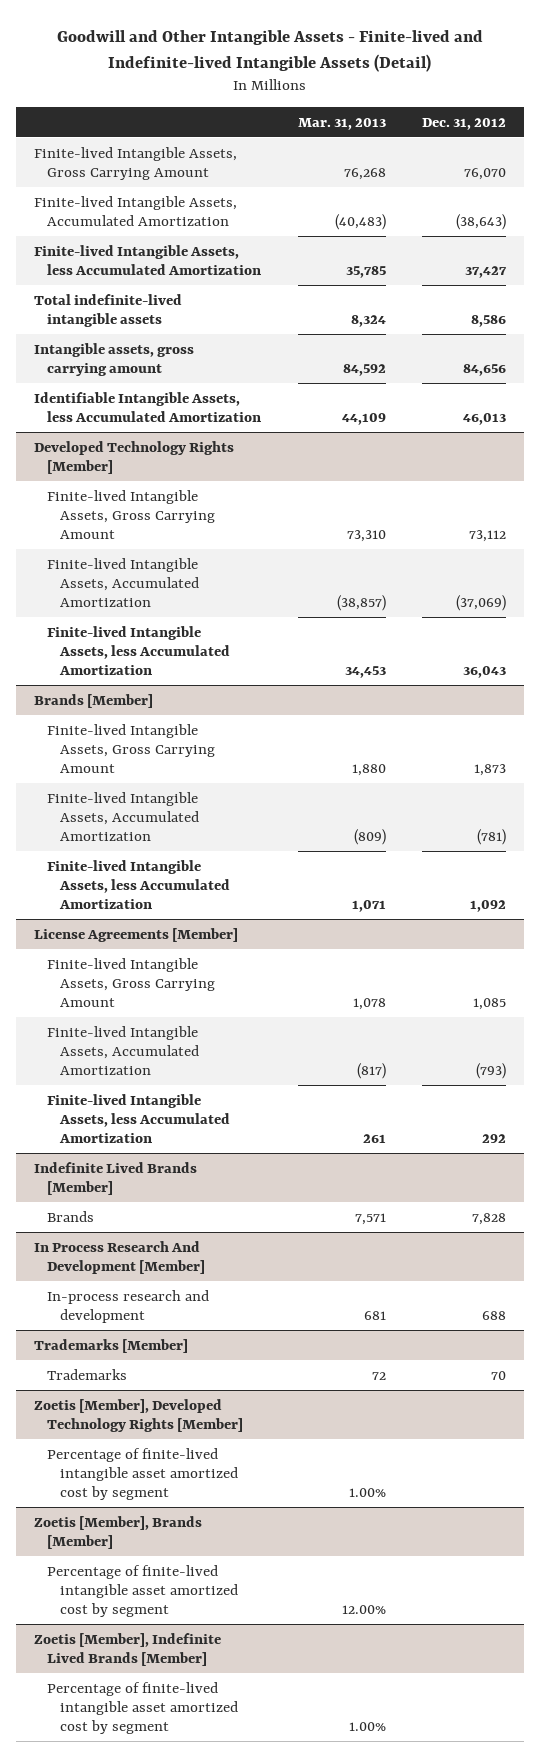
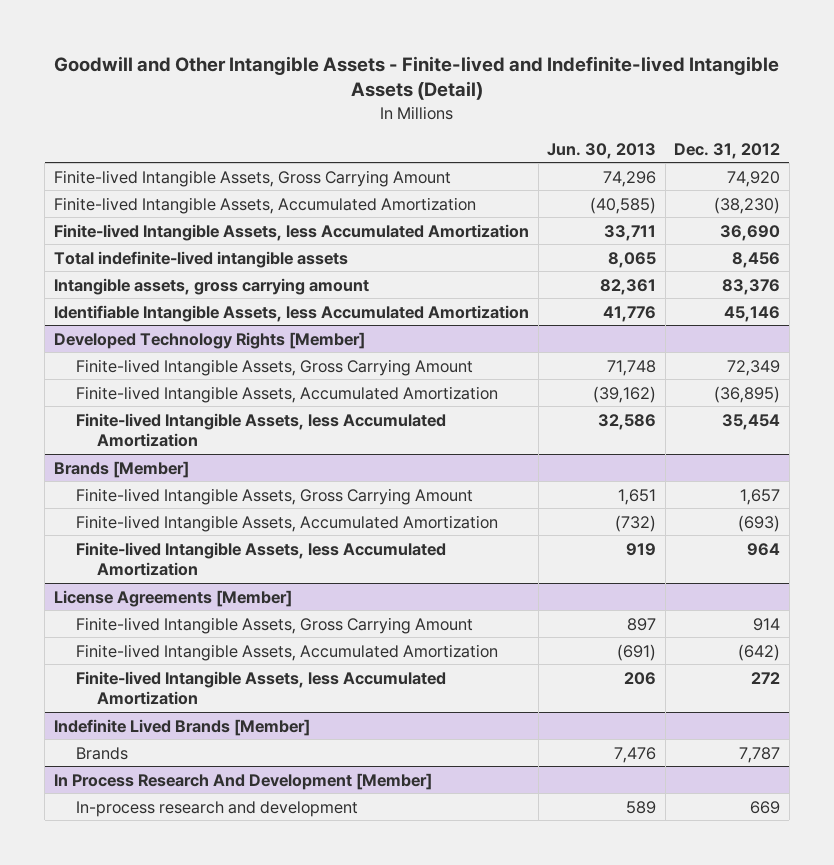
- | Mar. 31, 2013 | Dec. 31, 2012
+ | Jun. 30, 2013 | Dec. 31, 2012
- Finite-lived Intangible Assets, Gross Carrying Amount | 76,268 | 76,070
- Finite-lived Intangible Assets, Accumulated Amortization | (40,483) | (38,643)
- Finite-lived Intangible Assets, less Accumulated Amortization | 35,785 | 37,427
- Total indefinite-lived intangible assets | 8,324 | 8,586
- Intangible assets, gross carrying amount | 84,592 | 84,656
- Identifiable Intangible Assets, less Accumulated Amortization | 44,109 | 46,013
+ Finite-lived Intangible Assets, Gross Carrying Amount | 74,296 | 74,920
+ Finite-lived Intangible Assets, Accumulated Amortization | (40,585) | (38,230)
+ Finite-lived Intangible Assets, less Accumulated Amortization | 33,711 | 36,690
+ Total indefinite-lived intangible assets | 8,065 | 8,456
+ Intangible assets, gross carrying amount | 82,361 | 83,376
+ Identifiable Intangible Assets, less Accumulated Amortization | 41,776 | 45,146
@ Developed Technology Rights [Member]
- Finite-lived Intangible Assets, Gross Carrying Amount | 73,310 | 73,112
- Finite-lived Intangible Assets, Accumulated Amortization | (38,857) | (37,069)
- Finite-lived Intangible Assets, less Accumulated Amortization | 34,453 | 36,043
+ Finite-lived Intangible Assets, Gross Carrying Amount | 71,748 | 72,349
+ Finite-lived Intangible Assets, Accumulated Amortization | (39,162) | (36,895)
+ Finite-lived Intangible Assets, less Accumulated Amortization | 32,586 | 35,454
@ Brands [Member]
- Finite-lived Intangible Assets, Gross Carrying Amount | 1,880 | 1,873
- Finite-lived Intangible Assets, Accumulated Amortization | (809) | (781)
- Finite-lived Intangible Assets, less Accumulated Amortization | 1,071 | 1,092
+ Finite-lived Intangible Assets, Gross Carrying Amount | 1,651 | 1,657
+ Finite-lived Intangible Assets, Accumulated Amortization | (732) | (693)
+ Finite-lived Intangible Assets, less Accumulated Amortization | 919 | 964
@ License Agreements [Member]
- Finite-lived Intangible Assets, Gross Carrying Amount | 1,078 | 1,085
- Finite-lived Intangible Assets, Accumulated Amortization | (817) | (793)
- Finite-lived Intangible Assets, less Accumulated Amortization | 261 | 292
+ Finite-lived Intangible Assets, Gross Carrying Amount | 897 | 914
+ Finite-lived Intangible Assets, Accumulated Amortization | (691) | (642)
+ Finite-lived Intangible Assets, less Accumulated Amortization | 206 | 272
@ Indefinite Lived Brands [Member]
- Brands | 7,571 | 7,828
+ Brands | 7,476 | 7,787
@ In Process Research And Development [Member]
- In-process research and development | 681 | 688
- Trademarks [Member]
- Trademarks | 72 | 70
- Zoetis [Member], Developed Technology Rights [Member]
- Percentage of finite-lived intangible asset amortized cost by segment | 1.00% |
- Zoetis [Member], Brands [Member]
- Percentage of finite-lived intangible asset amortized cost by segment | 12.00% |
- Zoetis [Member], Indefinite Lived Brands [Member]
- Percentage of finite-lived intangible asset amortized cost by segment | 1.00% |
@ In Process Research And Development [Member]
+ In-process research and development | 589 | 669

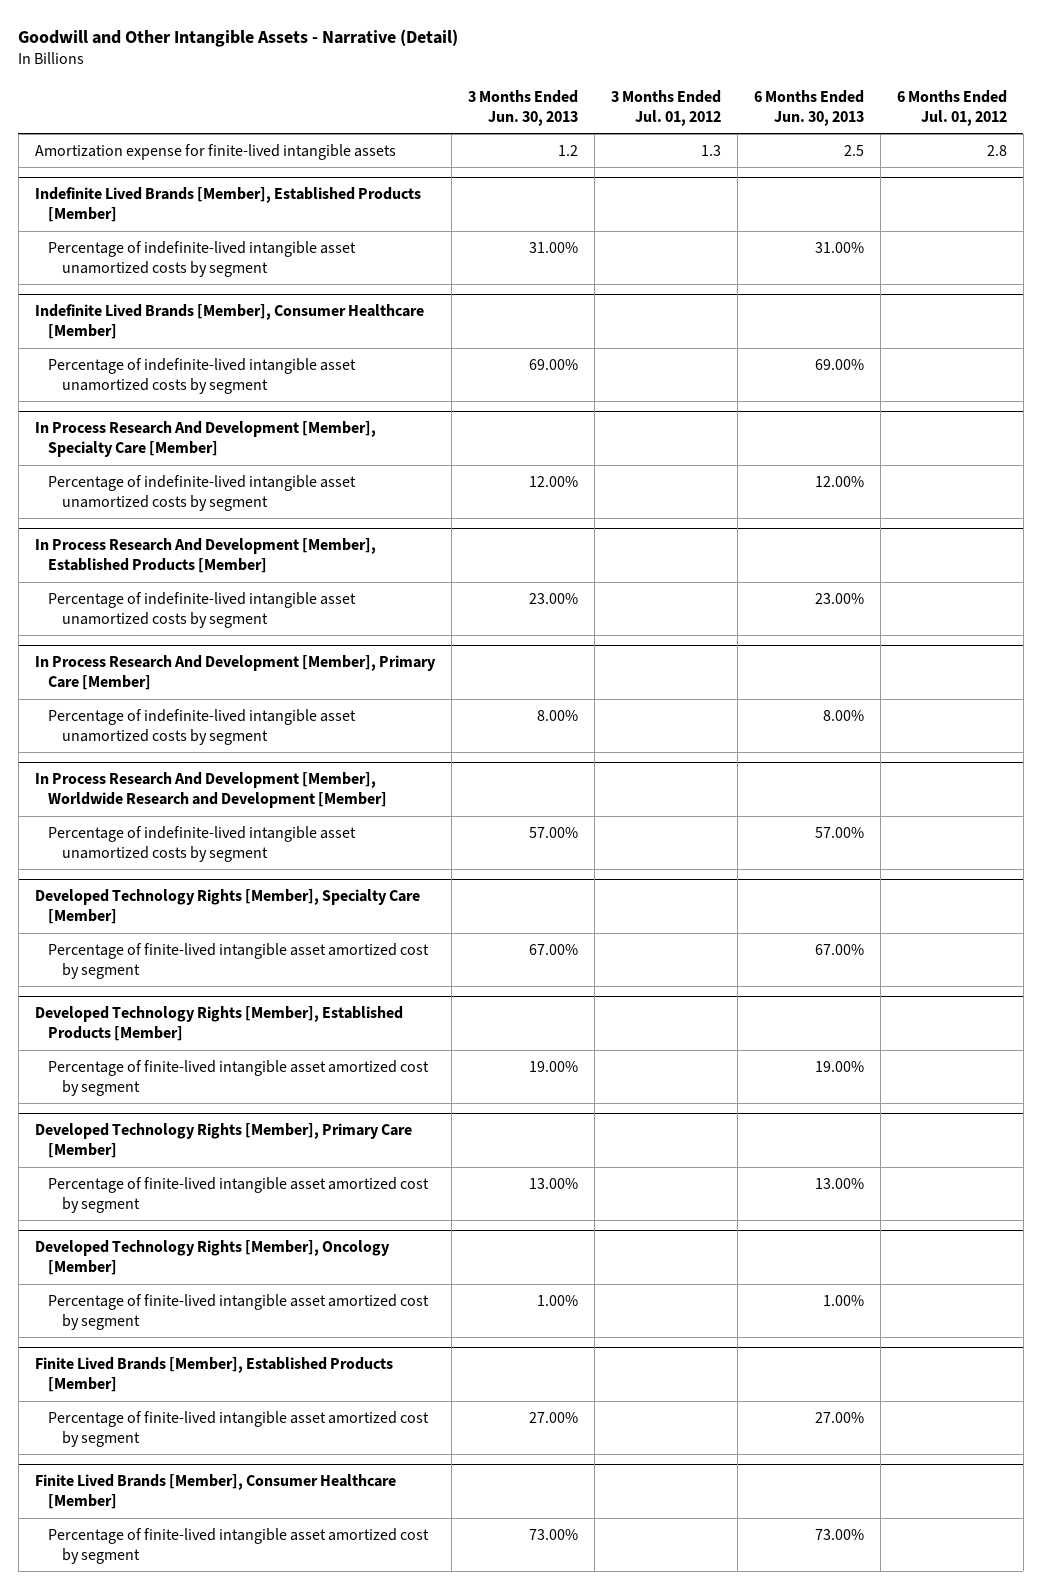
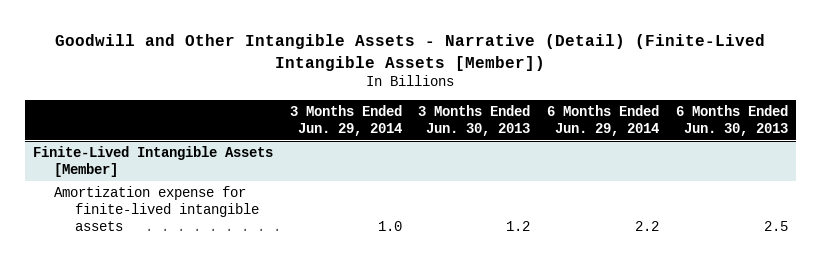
- Goodwill and Other Intangible Assets - Narrative (Detail)
+ Goodwill and Other Intangible Assets - Narrative (Detail) (Finite-Lived Intangible Assets [Member])
- | 3 Months Ended Jun. 30, 2013 | 3 Months Ended Jul. 01, 2012 | 6 Months Ended Jun. 30, 2013 | 6 Months Ended Jul. 01, 2012
+ | 3 Months Ended Jun. 29, 2014 | 3 Months Ended Jun. 30, 2013 | 6 Months Ended Jun. 29, 2014 | 6 Months Ended Jun. 30, 2013
+ Finite-Lived Intangible Assets [Member]
- Indefinite Lived Brands [Member], Established Products [Member]
- Percentage of indefinite-lived intangible asset unamortized costs by segment | 31.00% | | 31.00% |
- Indefinite Lived Brands [Member], Consumer Healthcare [Member]
- Percentage of indefinite-lived intangible asset unamortized costs by segment | 69.00% | | 69.00% |
- In Process Research And Development [Member], Specialty Care [Member]
- Percentage of indefinite-lived intangible asset unamortized costs by segment | 12.00% | | 12.00% |
- In Process Research And Development [Member], Established Products [Member]
- Percentage of indefinite-lived intangible asset unamortized costs by segment | 23.00% | | 23.00% |
- In Process Research And Development [Member], Primary Care [Member]
- Percentage of indefinite-lived intangible asset unamortized costs by segment | 8.00% | | 8.00% |
- In Process Research And Development [Member], Worldwide Research and Development [Member]
- Percentage of indefinite-lived intangible asset unamortized costs by segment | 57.00% | | 57.00% |
- Developed Technology Rights [Member], Specialty Care [Member]
- Percentage of finite-lived intangible asset amortized cost by segment | 67.00% | | 67.00% |
- Developed Technology Rights [Member], Established Products [Member]
- Percentage of finite-lived intangible asset amortized cost by segment | 19.00% | | 19.00% |
- Developed Technology Rights [Member], Primary Care [Member]
- Percentage of finite-lived intangible asset amortized cost by segment | 13.00% | | 13.00% |
- Developed Technology Rights [Member], Oncology [Member]
- Percentage of finite-lived intangible asset amortized cost by segment | 1.00% | | 1.00% |
- Finite Lived Brands [Member], Established Products [Member]
- Percentage of finite-lived intangible asset amortized cost by segment | 27.00% | | 27.00% |
- Finite Lived Brands [Member], Consumer Healthcare [Member]
- Percentage of finite-lived intangible asset amortized cost by segment | 73.00% | | 73.00% |

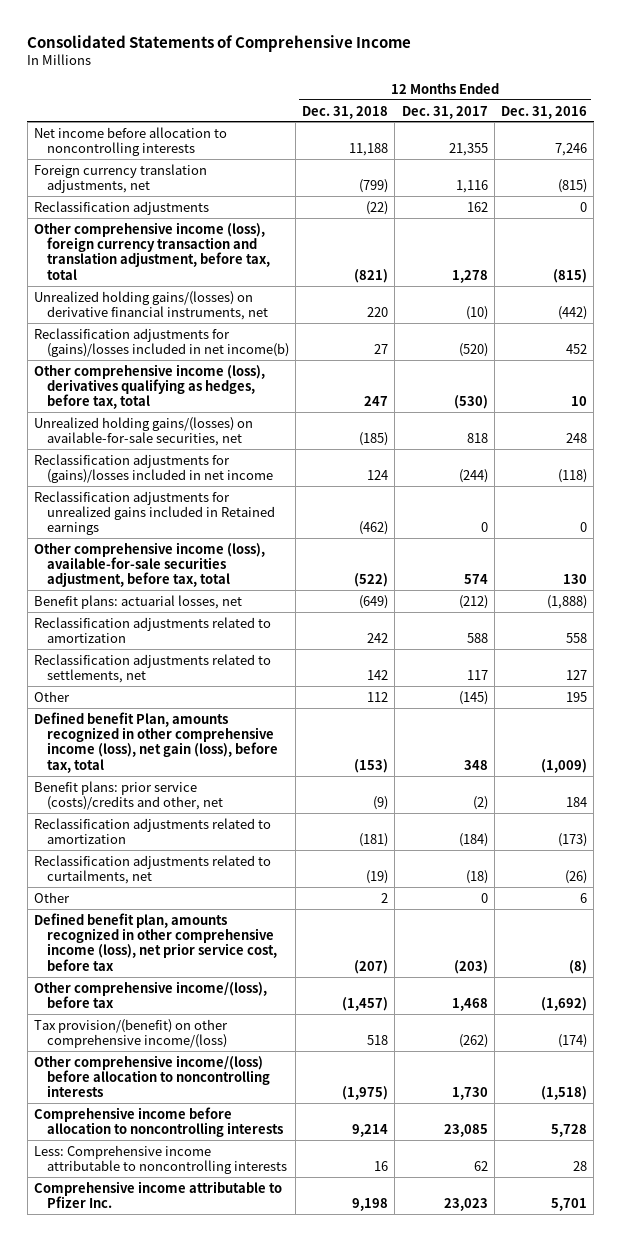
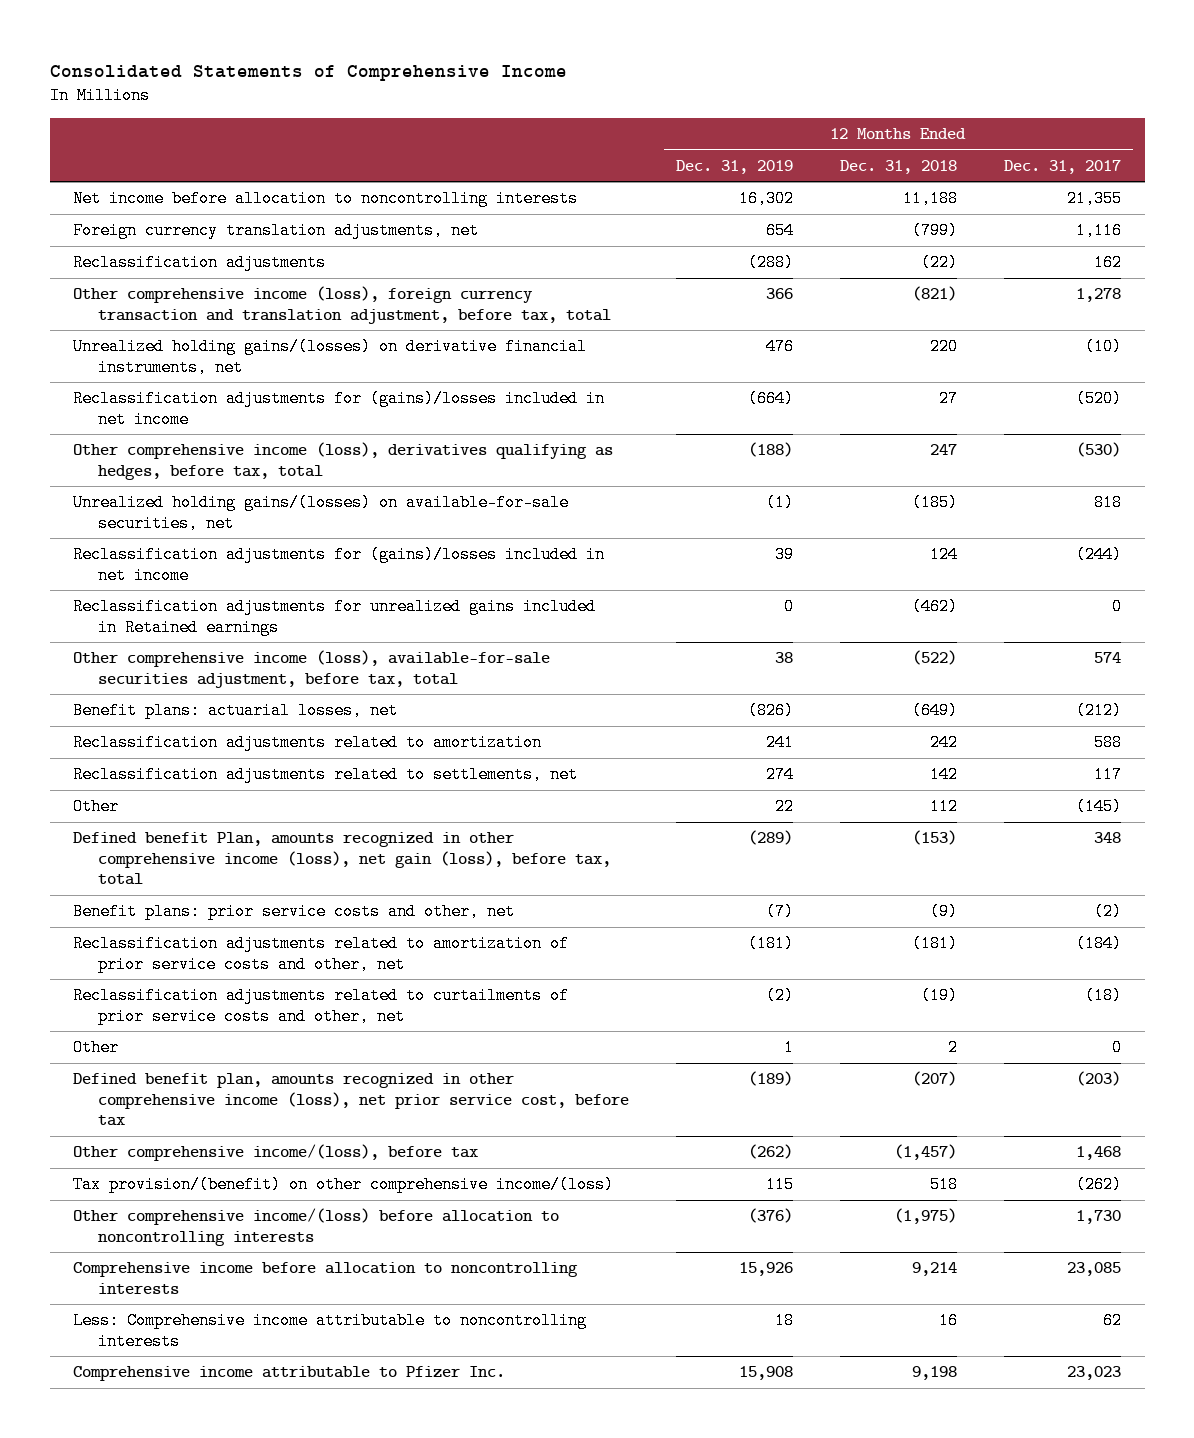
- | 12 Months Ended Dec. 31, 2018 | 12 Months Ended Dec. 31, 2017 | 12 Months Ended Dec. 31, 2016
+ | 12 Months Ended Dec. 31, 2019 | 12 Months Ended Dec. 31, 2018 | 12 Months Ended Dec. 31, 2017
- Reclassification adjustments for (gains)/losses included in net income(b) | 27 | (520) | 452
+ Reclassification adjustments for (gains)/losses included in net income | (664) | 27 | (520)
- Benefit plans: prior service (costs)/credits and other, net | (9) | (2) | 184
- Reclassification adjustments related to amortization | (181) | (184) | (173)
- Reclassification adjustments related to curtailments, net | (19) | (18) | (26)
+ Benefit plans: prior service costs and other, net | (7) | (9) | (2)
+ Reclassification adjustments related to amortization of prior service costs and other, net | (181) | (181) | (184)
+ Reclassification adjustments related to curtailments of prior service costs and other, net | (2) | (19) | (18)

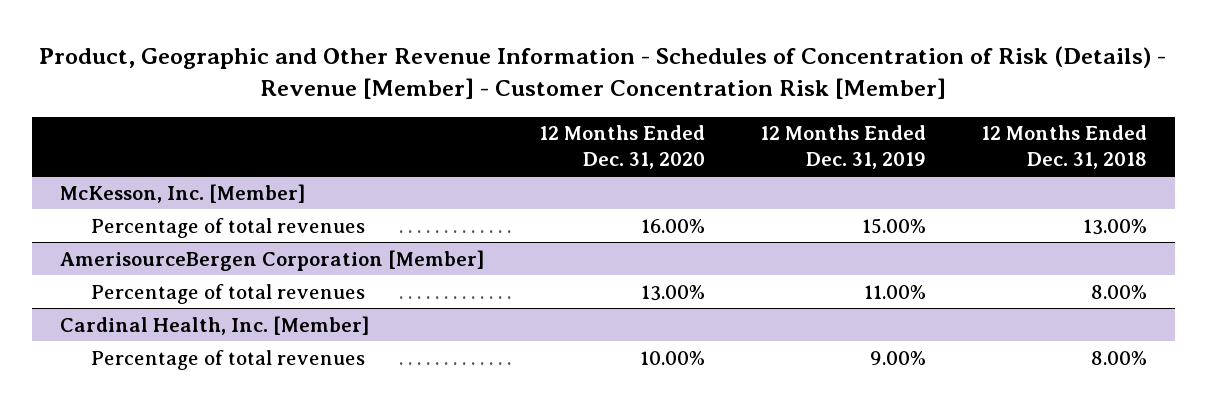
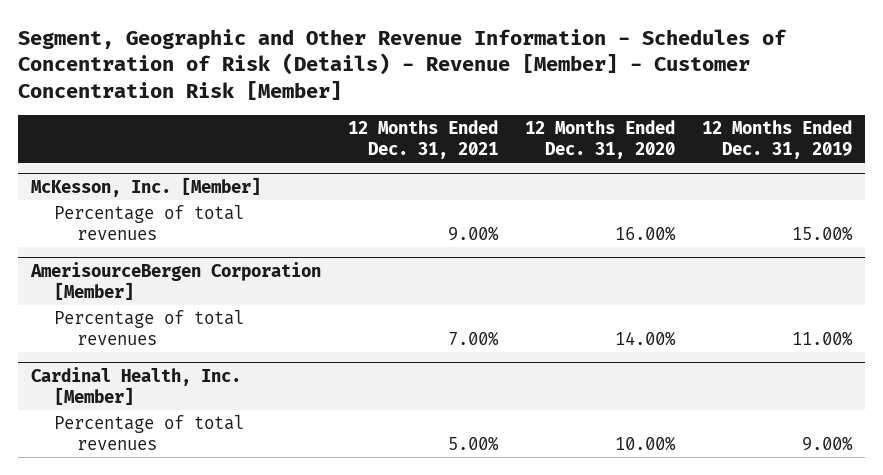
- Product, Geographic and Other Revenue Information - Schedules of Concentration of Risk (Details) - Revenue [Member] - Customer Concentration Risk [Member]
+ Segment, Geographic and Other Revenue Information - Schedules of Concentration of Risk (Details) - Revenue [Member] - Customer Concentration Risk [Member]
- | 12 Months Ended Dec. 31, 2020 | 12 Months Ended Dec. 31, 2019 | 12 Months Ended Dec. 31, 2018
+ | 12 Months Ended Dec. 31, 2021 | 12 Months Ended Dec. 31, 2020 | 12 Months Ended Dec. 31, 2019
@ AmerisourceBergen Corporation [Member]
- Percentage of total revenues | 13.00% | 11.00% | 8.00%
+ Percentage of total revenues | 7.00% | 14.00% | 11.00%

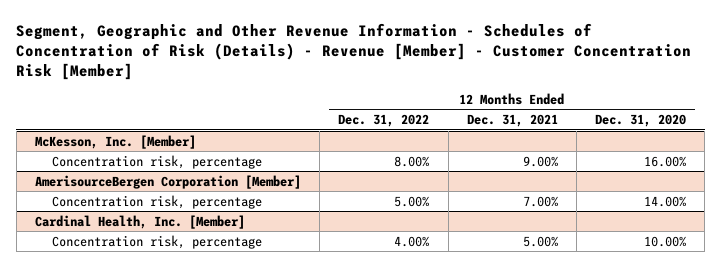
- | 12 Months Ended Dec. 31, 2021 | 12 Months Ended Dec. 31, 2020 | 12 Months Ended Dec. 31, 2019
+ | 12 Months Ended Dec. 31, 2022 | 12 Months Ended Dec. 31, 2021 | 12 Months Ended Dec. 31, 2020
@ McKesson, Inc. [Member]
- Percentage of total revenues | 9.00% | 16.00% | 15.00%
+ Concentration risk, percentage | 8.00% | 9.00% | 16.00%
@ AmerisourceBergen Corporation [Member]
- Percentage of total revenues | 7.00% | 14.00% | 11.00%
+ Concentration risk, percentage | 5.00% | 7.00% | 14.00%
@ Cardinal Health, Inc. [Member]
- Percentage of total revenues | 5.00% | 10.00% | 9.00%
+ Concentration risk, percentage | 4.00% | 5.00% | 10.00%

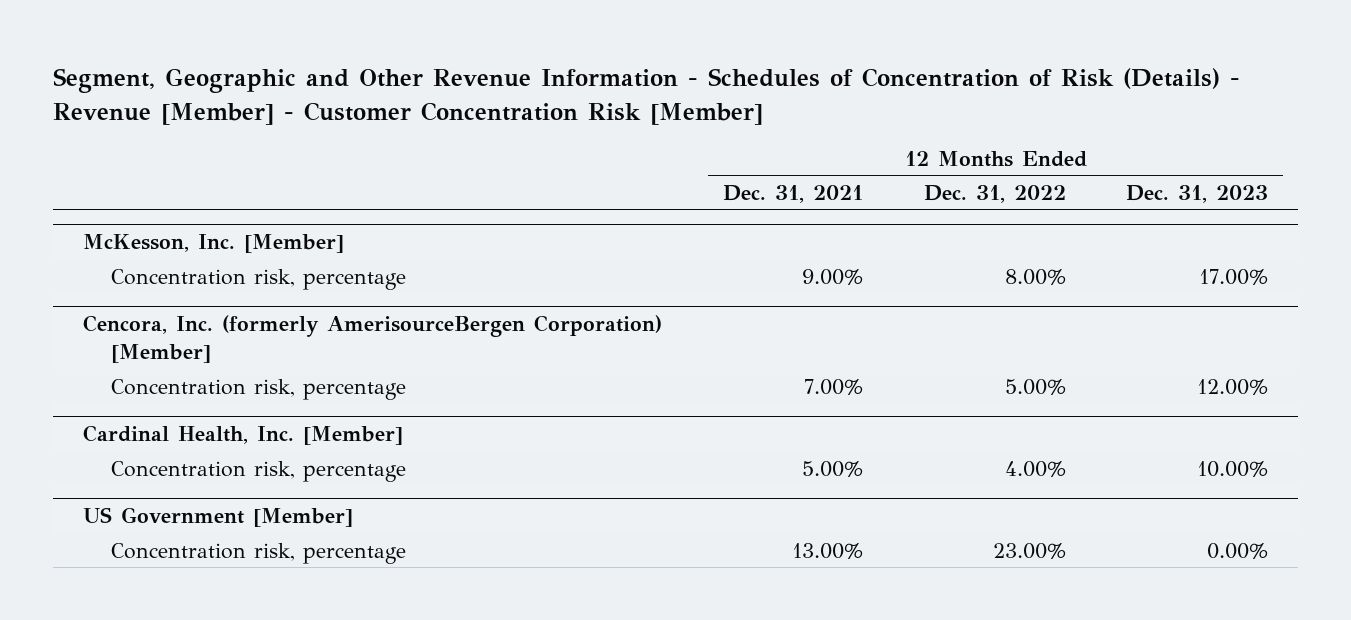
- | 12 Months Ended Dec. 31, 2022 | 12 Months Ended Dec. 31, 2021 | 12 Months Ended Dec. 31, 2020
+ | 12 Months Ended Dec. 31, 2021 | 12 Months Ended Dec. 31, 2022 | 12 Months Ended Dec. 31, 2023
- AmerisourceBergen Corporation [Member]
+ Cencora, Inc. (formerly AmerisourceBergen Corporation) [Member]
+ US Government [Member]
+ Concentration risk, percentage | 13.00% | 23.00% | 0.00%

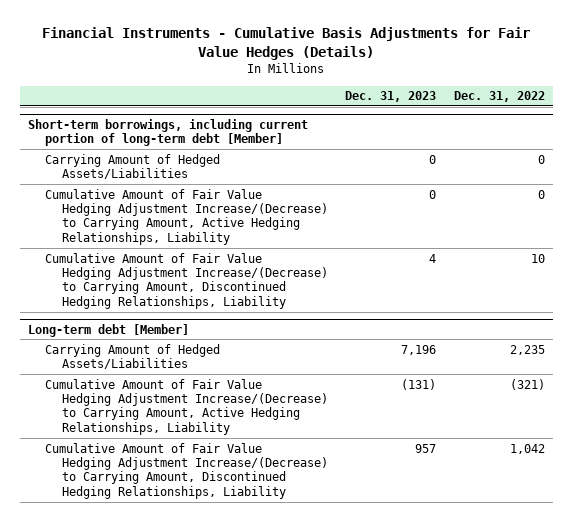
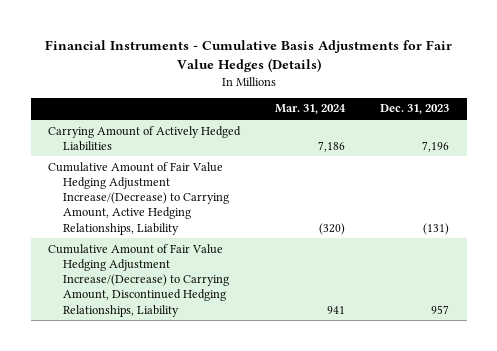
- | Dec. 31, 2023 | Dec. 31, 2022
+ | Mar. 31, 2024 | Dec. 31, 2023
- Short-term borrowings, including current portion of long-term debt [Member]
- Carrying Amount of Hedged Assets/Liabilities | 0 | 0
- Cumulative Amount of Fair Value Hedging Adjustment Increase/(Decrease) to Carrying Amount, Active Hedging Relationships, Liability | 0 | 0
- Cumulative Amount of Fair Value Hedging Adjustment Increase/(Decrease) to Carrying Amount, Discontinued Hedging Relationships, Liability | 4 | 10
- Long-term debt [Member]
- Carrying Amount of Hedged Assets/Liabilities | 7,196 | 2,235
+ Carrying Amount of Actively Hedged Liabilities | 7,186 | 7,196

